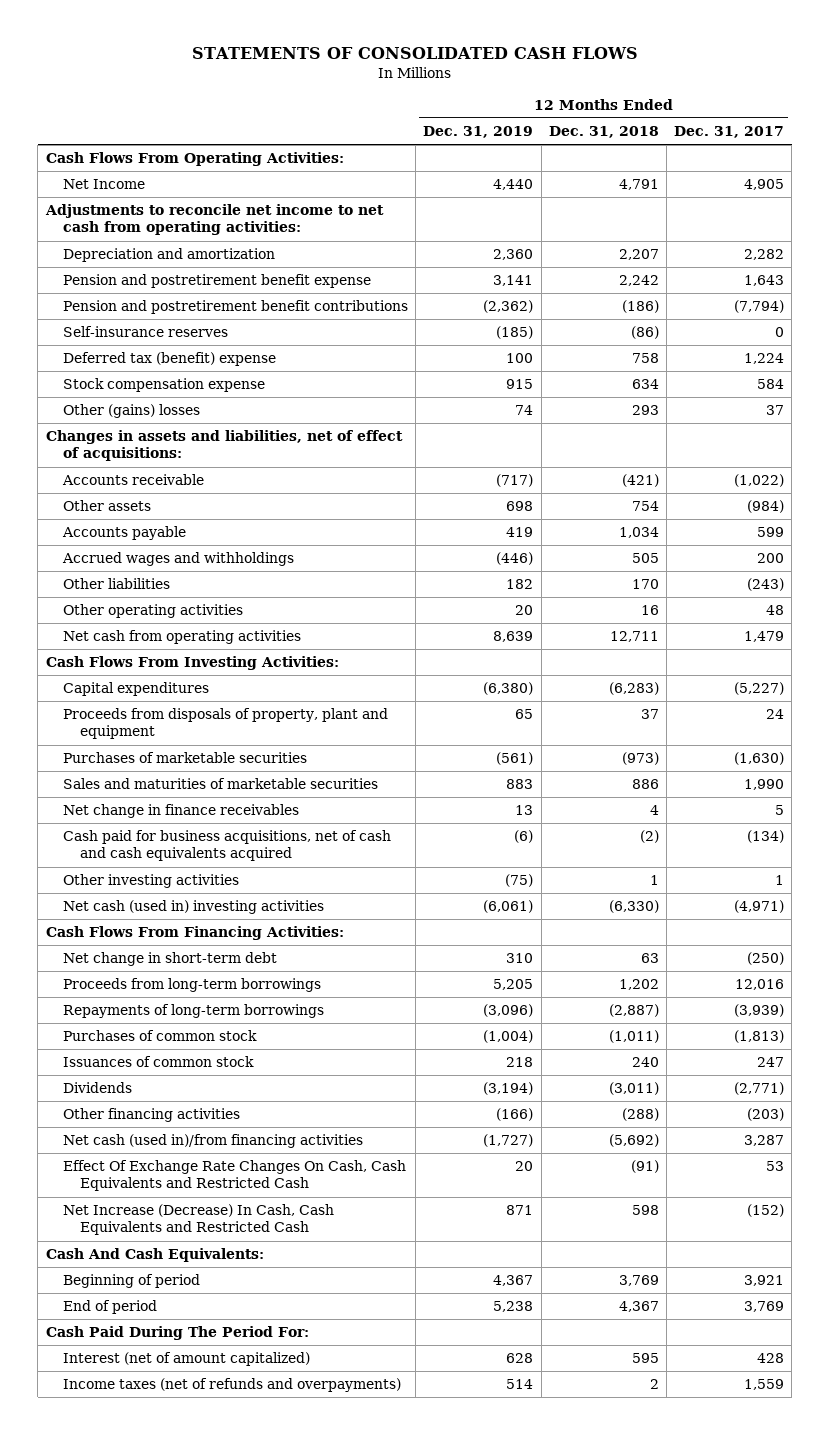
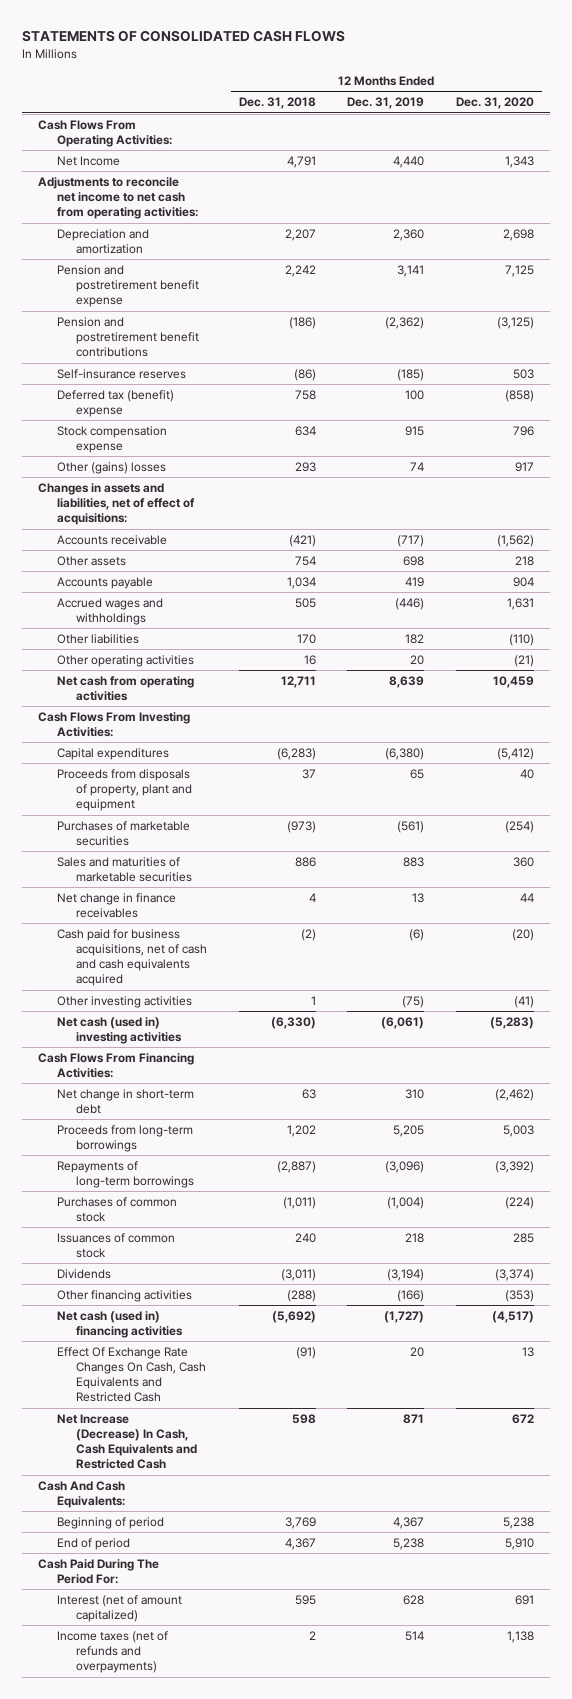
- | 12 Months Ended Dec. 31, 2019 | 12 Months Ended Dec. 31, 2018 | 12 Months Ended Dec. 31, 2017
+ | 12 Months Ended Dec. 31, 2018 | 12 Months Ended Dec. 31, 2019 | 12 Months Ended Dec. 31, 2020
- Net cash (used in)/from financing activities | (1,727) | (5,692) | 3,287
+ Net cash (used in) financing activities | (5,692) | (1,727) | (4,517)

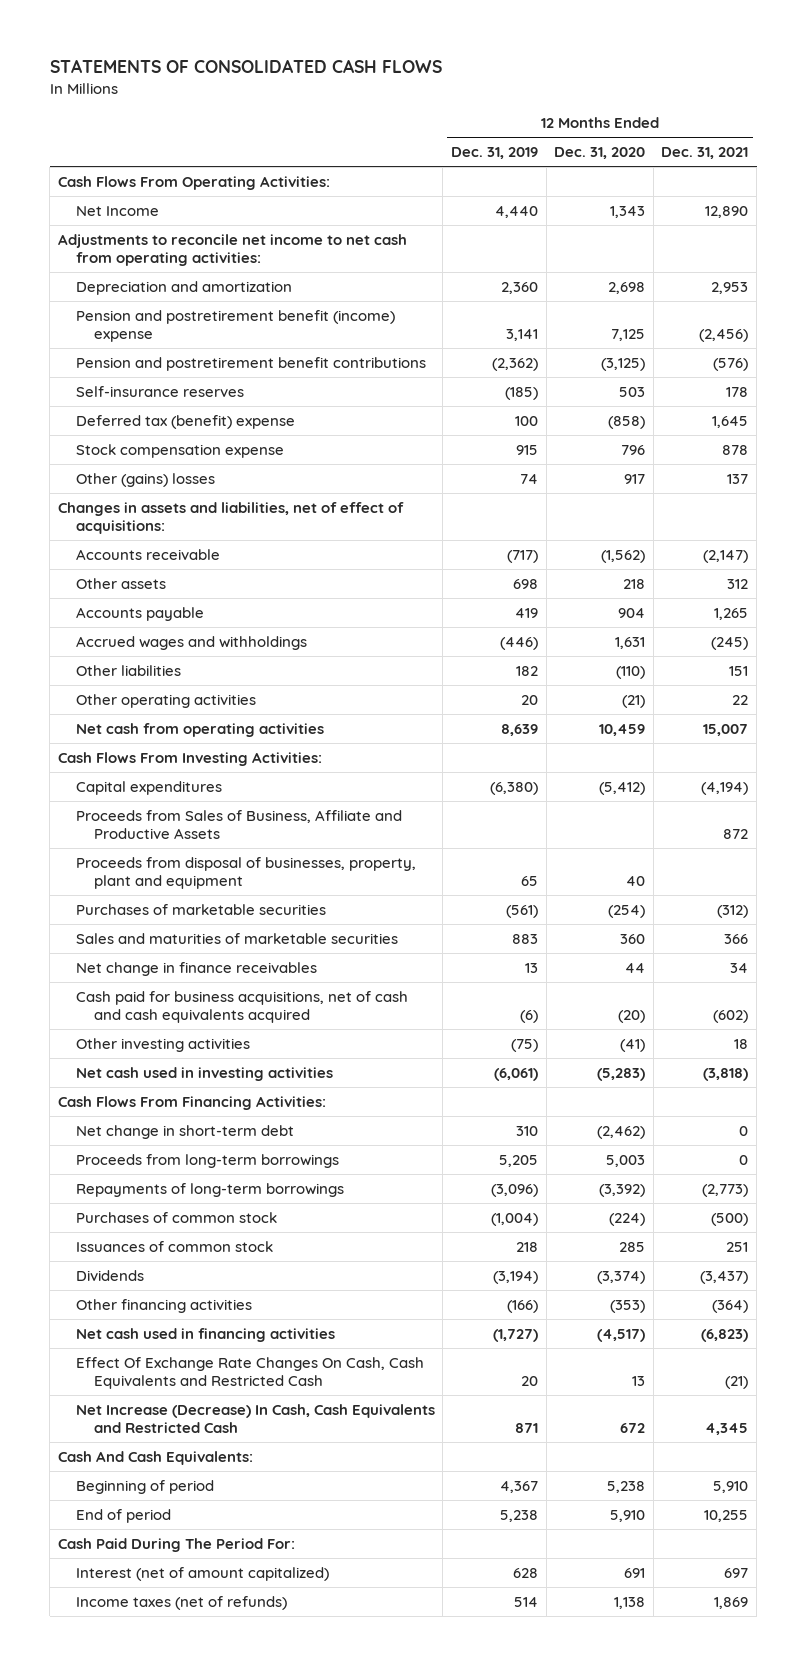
- | 12 Months Ended Dec. 31, 2018 | 12 Months Ended Dec. 31, 2019 | 12 Months Ended Dec. 31, 2020
+ | 12 Months Ended Dec. 31, 2019 | 12 Months Ended Dec. 31, 2020 | 12 Months Ended Dec. 31, 2021
- Pension and postretirement benefit expense | 2,242 | 3,141 | 7,125
+ Pension and postretirement benefit (income) expense | 3,141 | 7,125 | (2,456)
- Proceeds from disposals of property, plant and equipment | 37 | 65 | 40
+ Proceeds from Sales of Business, Affiliate and Productive Assets | | | 872
+ Proceeds from disposal of businesses, property, plant and equipment | 65 | 40 |
- Net cash (used in) investing activities | (6,330) | (6,061) | (5,283)
+ Net cash used in investing activities | (6,061) | (5,283) | (3,818)
- Net cash (used in) financing activities | (5,692) | (1,727) | (4,517)
+ Net cash used in financing activities | (1,727) | (4,517) | (6,823)
- Income taxes (net of refunds and overpayments) | 2 | 514 | 1,138
+ Income taxes (net of refunds) | 514 | 1,138 | 1,869

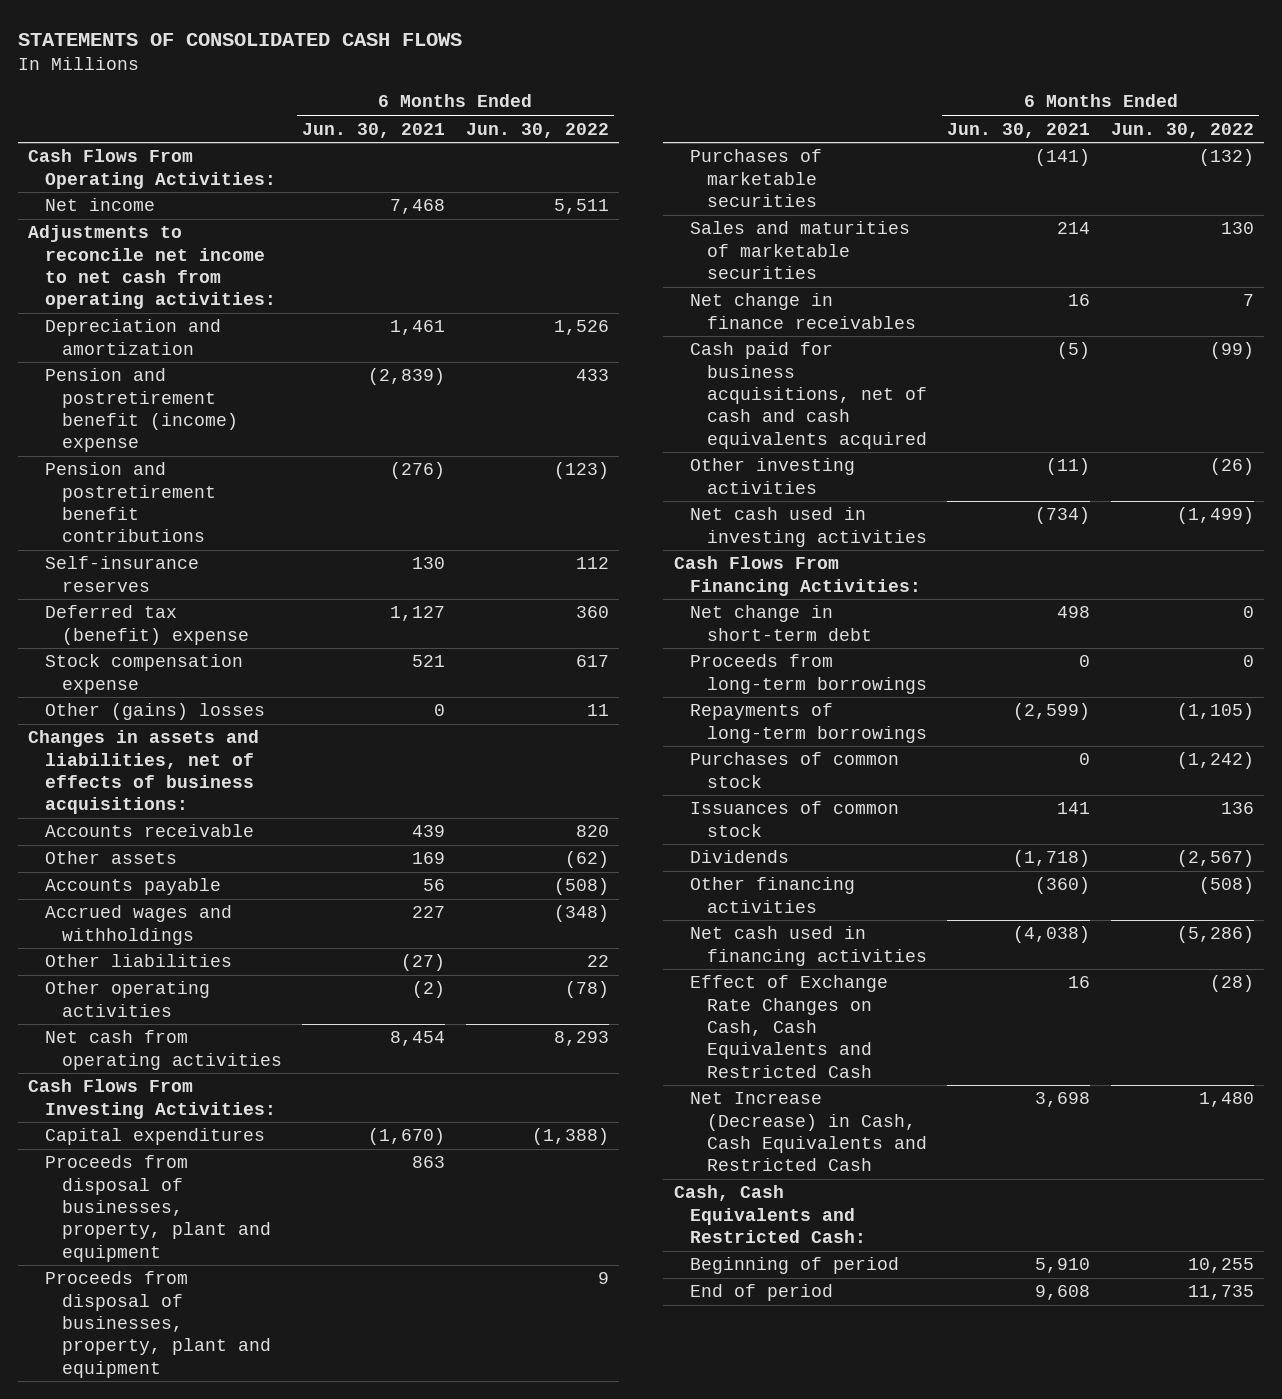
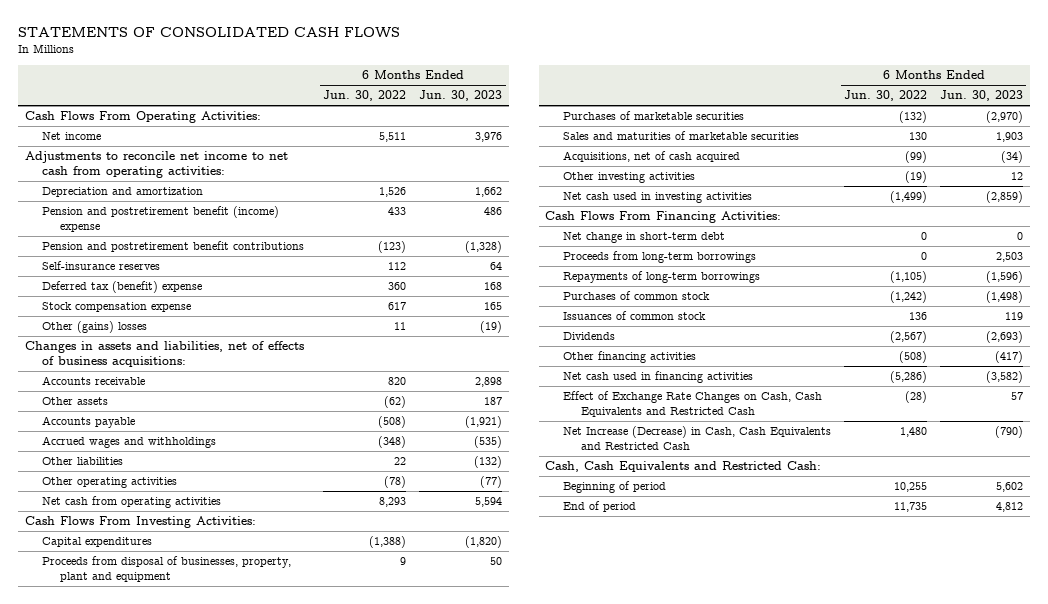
- | 6 Months Ended Jun. 30, 2021 | 6 Months Ended Jun. 30, 2022
+ | 6 Months Ended Jun. 30, 2022 | 6 Months Ended Jun. 30, 2023
- Proceeds from disposal of businesses, property, plant and equipment | 863 |
- Net change in finance receivables | 16 | 7
- Cash paid for business acquisitions, net of cash and cash equivalents acquired | (5) | (99)
- Other investing activities | (11) | (26)
+ Acquisitions, net of cash acquired | (99) | (34)
+ Other investing activities | (19) | 12

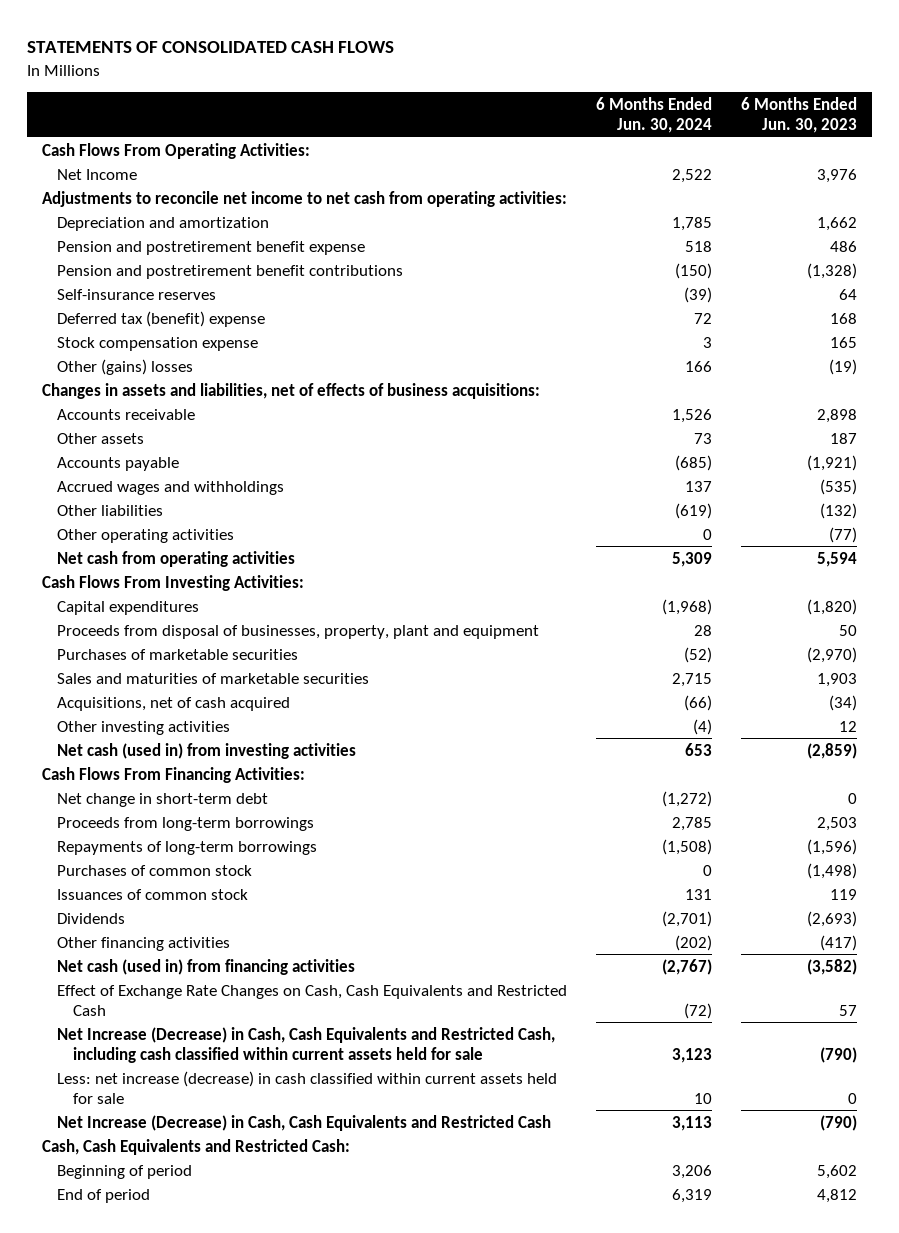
- | 6 Months Ended Jun. 30, 2022 | 6 Months Ended Jun. 30, 2023
+ | 6 Months Ended Jun. 30, 2024 | 6 Months Ended Jun. 30, 2023
- Net income | 5,511 | 3,976
+ Net Income | 2,522 | 3,976
- Pension and postretirement benefit (income) expense | 433 | 486
+ Pension and postretirement benefit expense | 518 | 486
- Net cash used in investing activities | (1,499) | (2,859)
+ Net cash (used in) from investing activities | 653 | (2,859)
- Net cash used in financing activities | (5,286) | (3,582)
+ Net cash (used in) from financing activities | (2,767) | (3,582)
+ Net Increase (Decrease) in Cash, Cash Equivalents and Restricted Cash, including cash classified within current assets held for sale | 3,123 | (790)
+ Less: net increase (decrease) in cash classified within current assets held for sale | 10 | 0

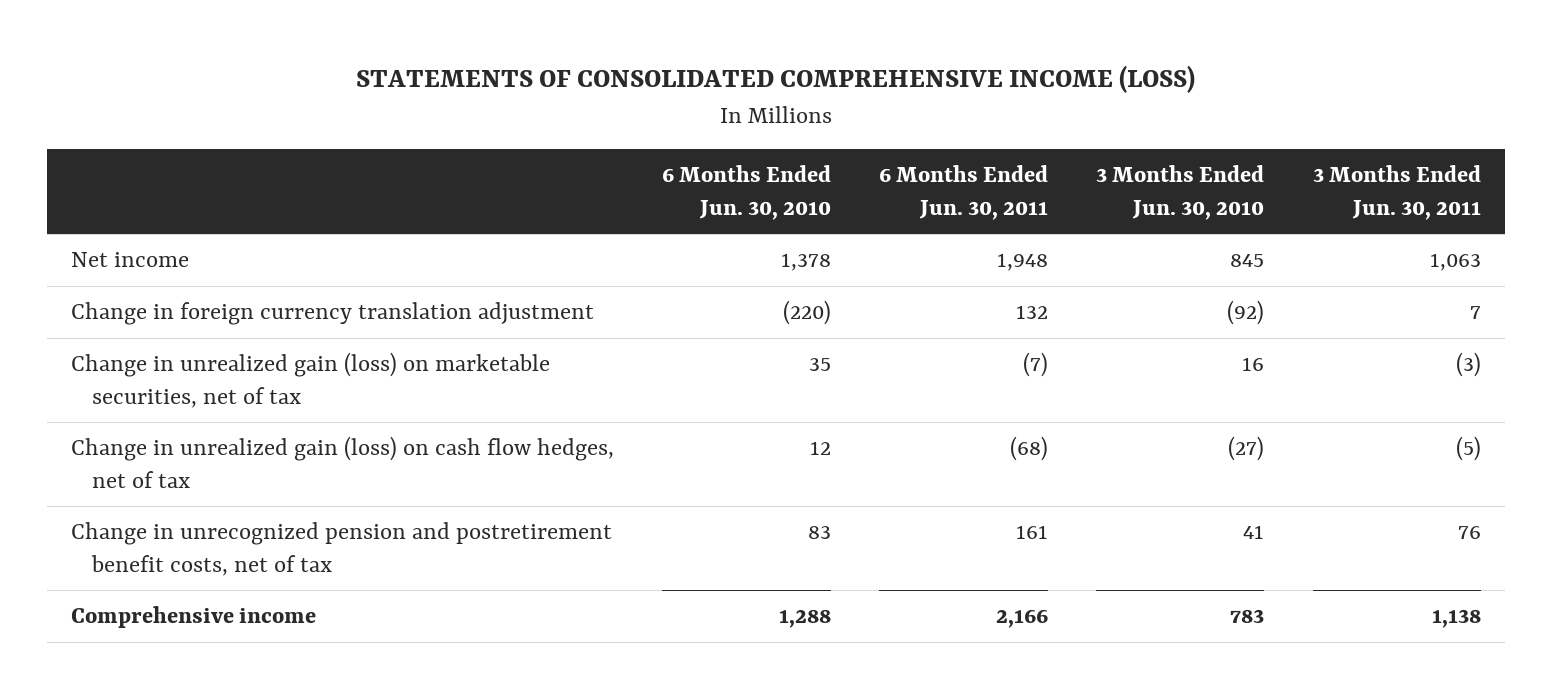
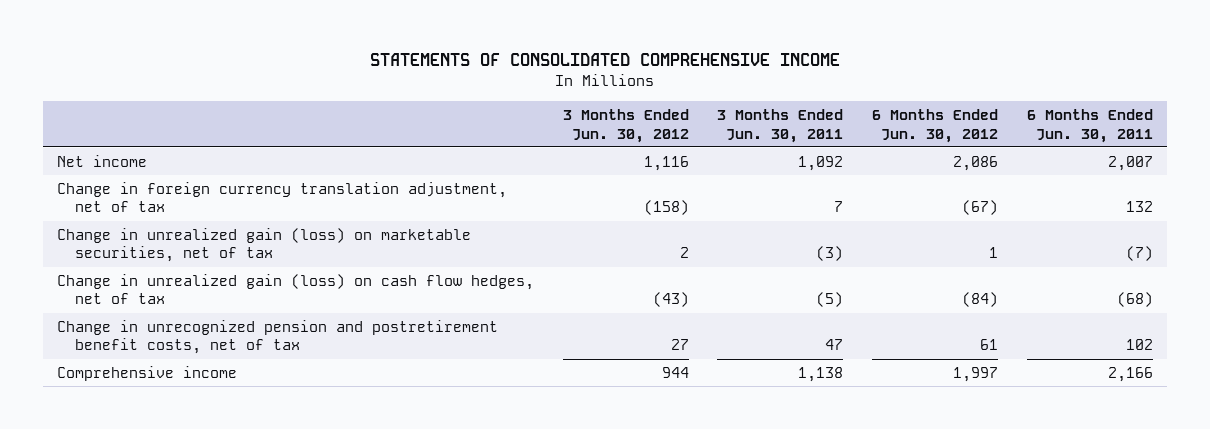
- STATEMENTS OF CONSOLIDATED COMPREHENSIVE INCOME (LOSS)
+ STATEMENTS OF CONSOLIDATED COMPREHENSIVE INCOME
- | 6 Months Ended Jun. 30, 2010 | 6 Months Ended Jun. 30, 2011 | 3 Months Ended Jun. 30, 2010 | 3 Months Ended Jun. 30, 2011
+ | 3 Months Ended Jun. 30, 2012 | 3 Months Ended Jun. 30, 2011 | 6 Months Ended Jun. 30, 2012 | 6 Months Ended Jun. 30, 2011
- Net income | 1,378 | 1,948 | 845 | 1,063
- Change in foreign currency translation adjustment | (220) | 132 | (92) | 7
+ Net income | 1,116 | 1,092 | 2,086 | 2,007
+ Change in foreign currency translation adjustment, net of tax | (158) | 7 | (67) | 132
- Change in unrecognized pension and postretirement benefit costs, net of tax | 83 | 161 | 41 | 76
+ Change in unrecognized pension and postretirement benefit costs, net of tax | 27 | 47 | 61 | 102

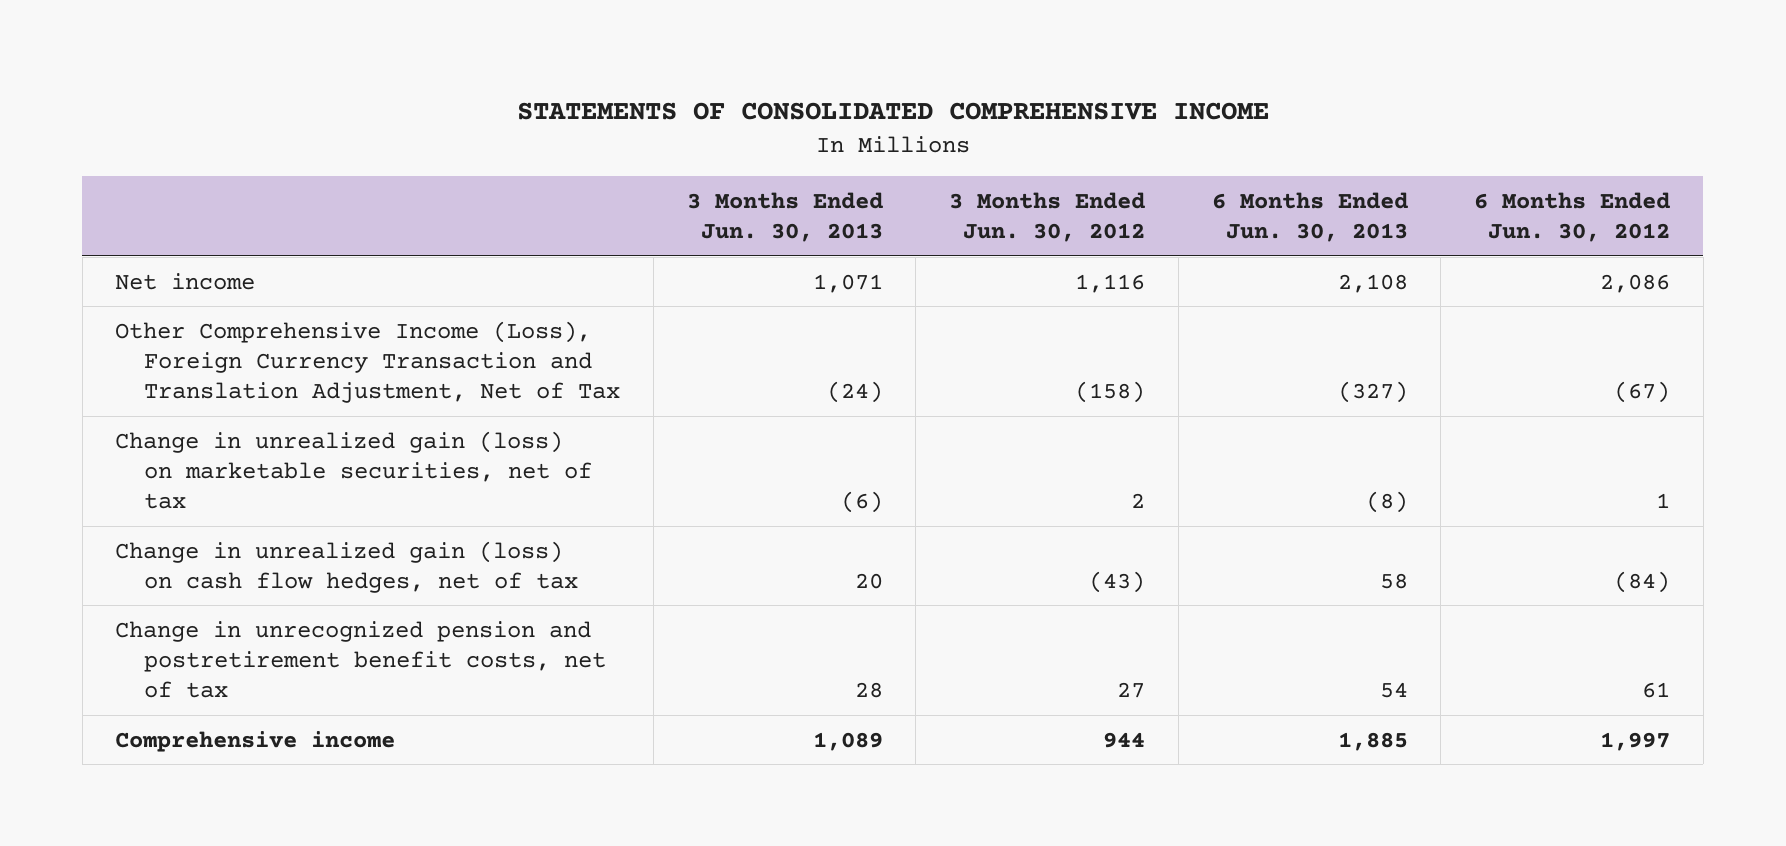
- | 3 Months Ended Jun. 30, 2012 | 3 Months Ended Jun. 30, 2011 | 6 Months Ended Jun. 30, 2012 | 6 Months Ended Jun. 30, 2011
+ | 3 Months Ended Jun. 30, 2013 | 3 Months Ended Jun. 30, 2012 | 6 Months Ended Jun. 30, 2013 | 6 Months Ended Jun. 30, 2012
- Change in foreign currency translation adjustment, net of tax | (158) | 7 | (67) | 132
+ Other Comprehensive Income (Loss), Foreign Currency Transaction and Translation Adjustment, Net of Tax | (24) | (158) | (327) | (67)

